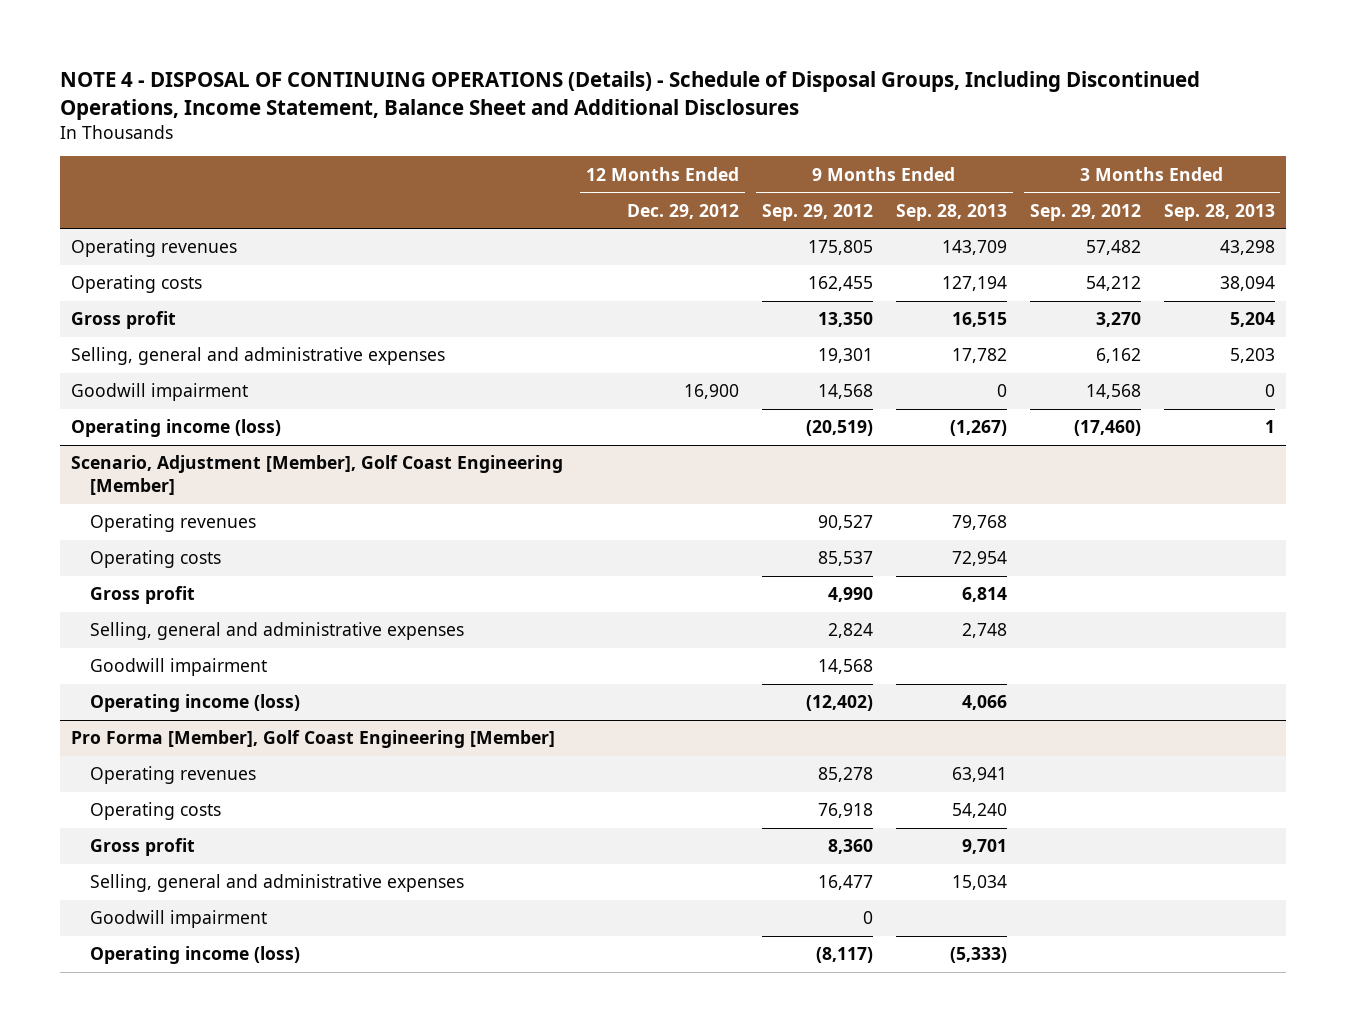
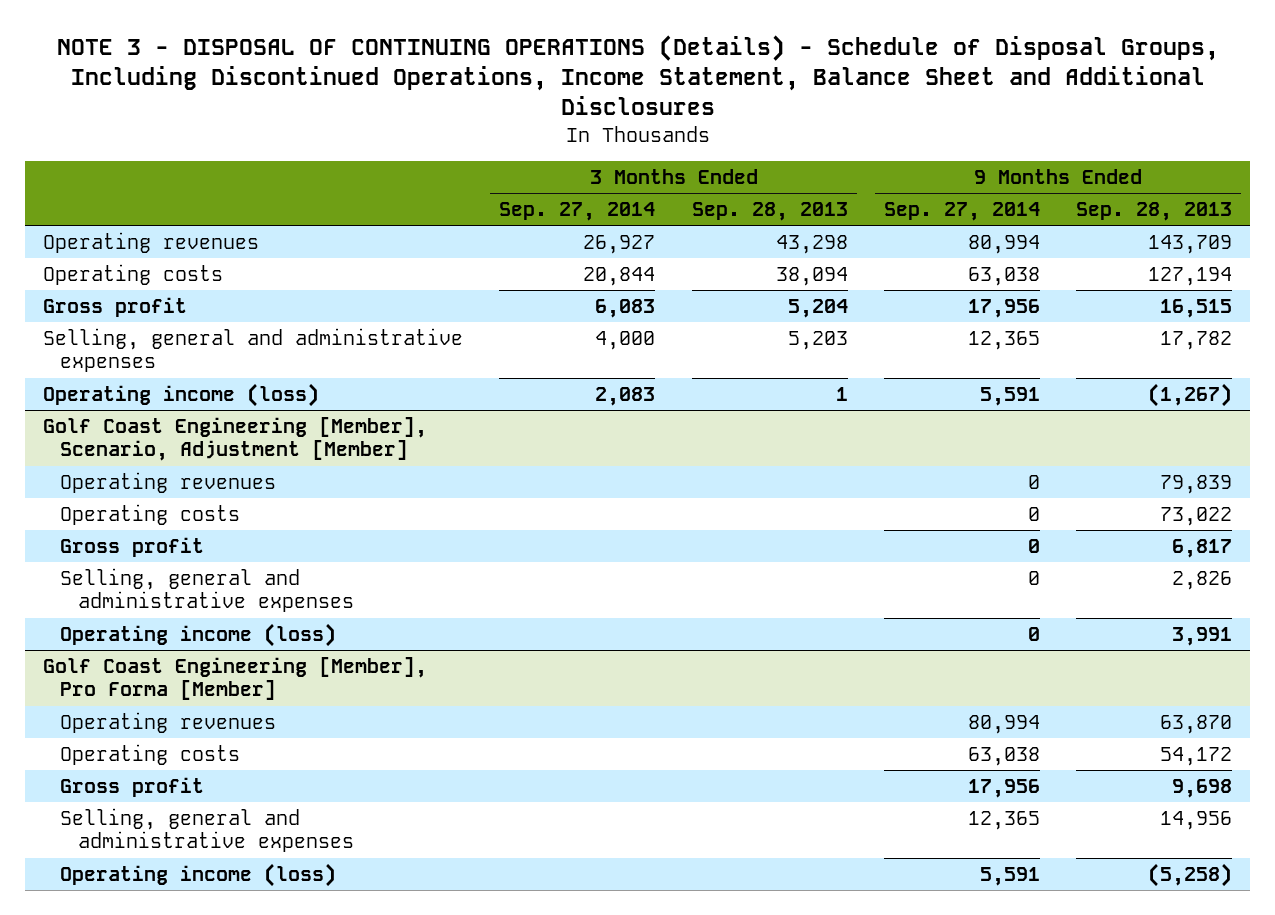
- NOTE 4 - DISPOSAL OF CONTINUING OPERATIONS (Details) - Schedule of Disposal Groups, Including Discontinued Operations, Income Statement, Balance Sheet and Additional Disclosures
+ NOTE 3 - DISPOSAL OF CONTINUING OPERATIONS (Details) - Schedule of Disposal Groups, Including Discontinued Operations, Income Statement, Balance Sheet and Additional Disclosures
- | 12 Months Ended Dec. 29, 2012 | 9 Months Ended Sep. 29, 2012 | 9 Months Ended Sep. 28, 2013 | 3 Months Ended Sep. 29, 2012 | 3 Months Ended Sep. 28, 2013
+ | 3 Months Ended Sep. 27, 2014 | 3 Months Ended Sep. 28, 2013 | 9 Months Ended Sep. 27, 2014 | 9 Months Ended Sep. 28, 2013
- Goodwill impairment | 16,900 | 14,568 | 0 | 14,568 | 0
- Scenario, Adjustment [Member], Golf Coast Engineering [Member]
- Operating revenues | | 90,527 | 79,768 | |
- Operating costs | | 85,537 | 72,954 | |
- Gross profit | | 4,990 | 6,814 | |
- Selling, general and administrative expenses | | 2,824 | 2,748 | |
- Goodwill impairment | | 14,568 | | |
- Operating income (loss) | | (12,402) | 4,066 | |
- Pro Forma [Member], Golf Coast Engineering [Member]
- Operating revenues | | 85,278 | 63,941 | |
- Operating costs | | 76,918 | 54,240 | |
- Gross profit | | 8,360 | 9,701 | |
- Selling, general and administrative expenses | | 16,477 | 15,034 | |
- Goodwill impairment | | 0 | | |
- Operating income (loss) | | (8,117) | (5,333) | |
+ Golf Coast Engineering [Member], Scenario, Adjustment [Member]
+ Operating revenues | | | 0 | 79,839
+ Operating costs | | | 0 | 73,022
+ Gross profit | | | 0 | 6,817
+ Selling, general and administrative expenses | | | 0 | 2,826
+ Operating income (loss) | | | 0 | 3,991
+ Golf Coast Engineering [Member], Pro Forma [Member]
+ Operating revenues | | | 80,994 | 63,870
+ Operating costs | | | 63,038 | 54,172
+ Gross profit | | | 17,956 | 9,698
+ Selling, general and administrative expenses | | | 12,365 | 14,956
+ Operating income (loss) | | | 5,591 | (5,258)

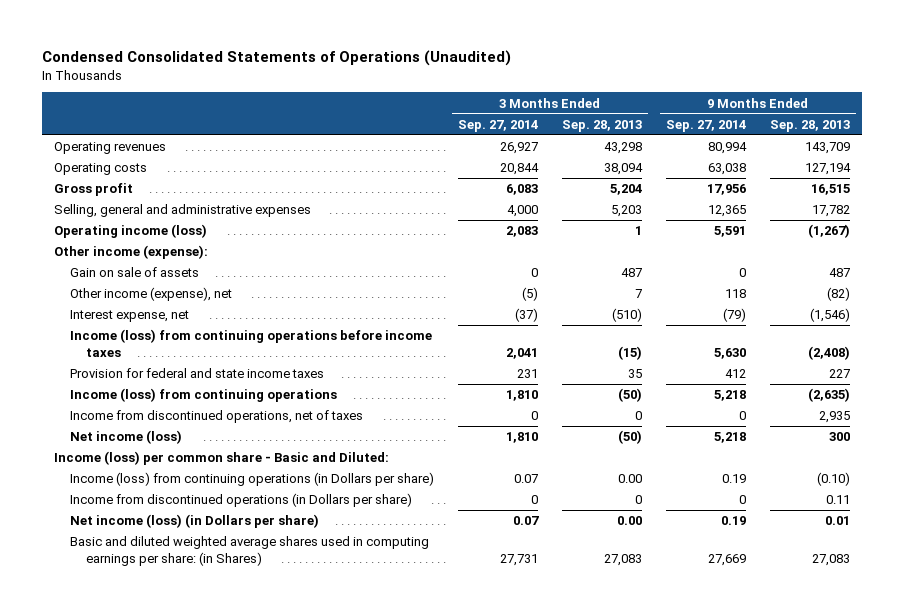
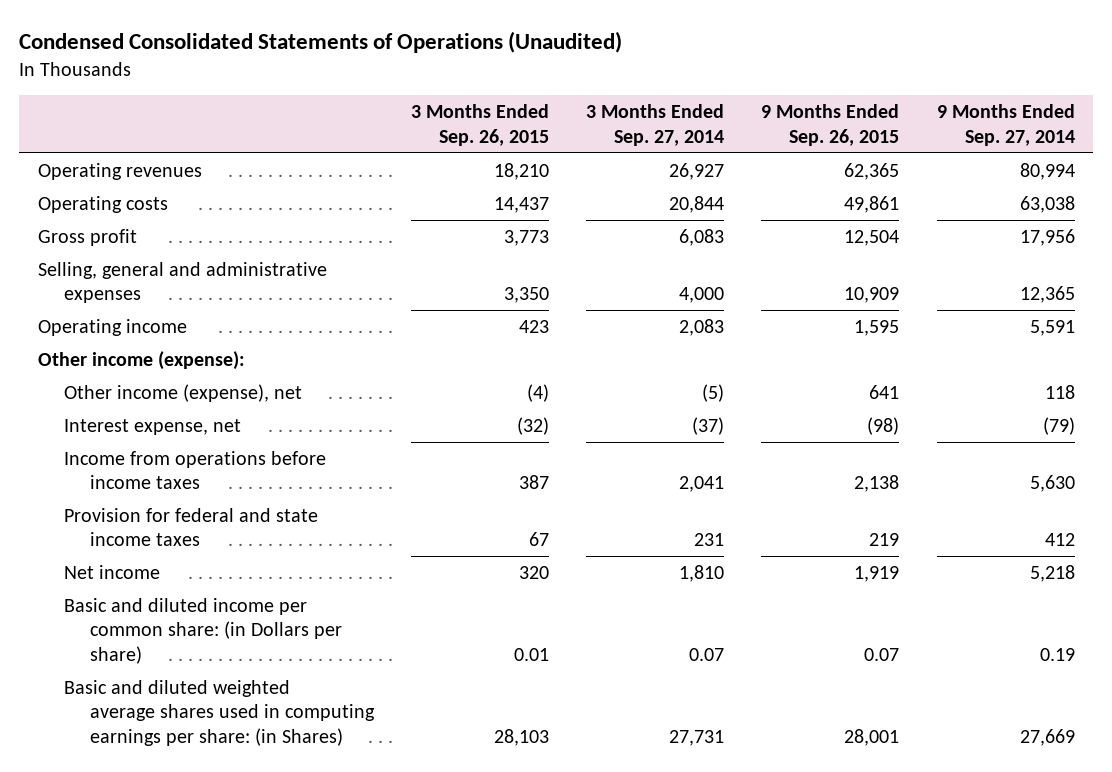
- | 3 Months Ended Sep. 27, 2014 | 3 Months Ended Sep. 28, 2013 | 9 Months Ended Sep. 27, 2014 | 9 Months Ended Sep. 28, 2013
+ | 3 Months Ended Sep. 26, 2015 | 3 Months Ended Sep. 27, 2014 | 9 Months Ended Sep. 26, 2015 | 9 Months Ended Sep. 27, 2014
- Operating income (loss) | 2,083 | 1 | 5,591 | (1,267)
+ Operating income | 423 | 2,083 | 1,595 | 5,591
- Gain on sale of assets | 0 | 487 | 0 | 487
- Income (loss) from continuing operations before income taxes | 2,041 | (15) | 5,630 | (2,408)
+ Income from operations before income taxes | 387 | 2,041 | 2,138 | 5,630
- Income (loss) from continuing operations | 1,810 | (50) | 5,218 | (2,635)
- Income from discontinued operations, net of taxes | 0 | 0 | 0 | 2,935
- Net income (loss) | 1,810 | (50) | 5,218 | 300
- Income (loss) per common share - Basic and Diluted:
- Income (loss) from continuing operations (in Dollars per share) | 0.07 | 0.00 | 0.19 | (0.10)
- Income from discontinued operations (in Dollars per share) | 0 | 0 | 0 | 0.11
- Net income (loss) (in Dollars per share) | 0.07 | 0.00 | 0.19 | 0.01
+ Net income | 320 | 1,810 | 1,919 | 5,218
+ Basic and diluted income per common share: (in Dollars per share) | 0.01 | 0.07 | 0.07 | 0.19

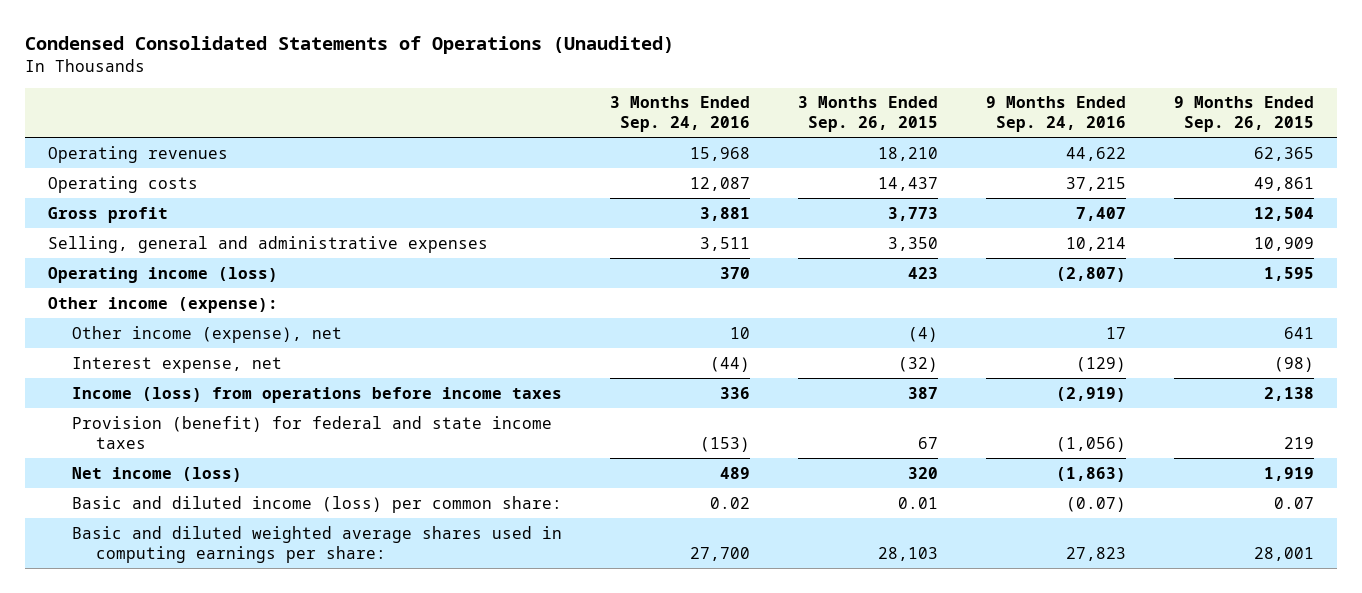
- | 3 Months Ended Sep. 26, 2015 | 3 Months Ended Sep. 27, 2014 | 9 Months Ended Sep. 26, 2015 | 9 Months Ended Sep. 27, 2014
+ | 3 Months Ended Sep. 24, 2016 | 3 Months Ended Sep. 26, 2015 | 9 Months Ended Sep. 24, 2016 | 9 Months Ended Sep. 26, 2015
- Operating income | 423 | 2,083 | 1,595 | 5,591
+ Operating income (loss) | 370 | 423 | (2,807) | 1,595
- Income from operations before income taxes | 387 | 2,041 | 2,138 | 5,630
- Provision for federal and state income taxes | 67 | 231 | 219 | 412
- Net income | 320 | 1,810 | 1,919 | 5,218
- Basic and diluted income per common share: (in Dollars per share) | 0.01 | 0.07 | 0.07 | 0.19
- Basic and diluted weighted average shares used in computing earnings per share: (in Shares) | 28,103 | 27,731 | 28,001 | 27,669
+ Income (loss) from operations before income taxes | 336 | 387 | (2,919) | 2,138
+ Provision (benefit) for federal and state income taxes | (153) | 67 | (1,056) | 219
+ Net income (loss) | 489 | 320 | (1,863) | 1,919
+ Basic and diluted income (loss) per common share: | 0.02 | 0.01 | (0.07) | 0.07
+ Basic and diluted weighted average shares used in computing earnings per share: | 27,700 | 28,103 | 27,823 | 28,001

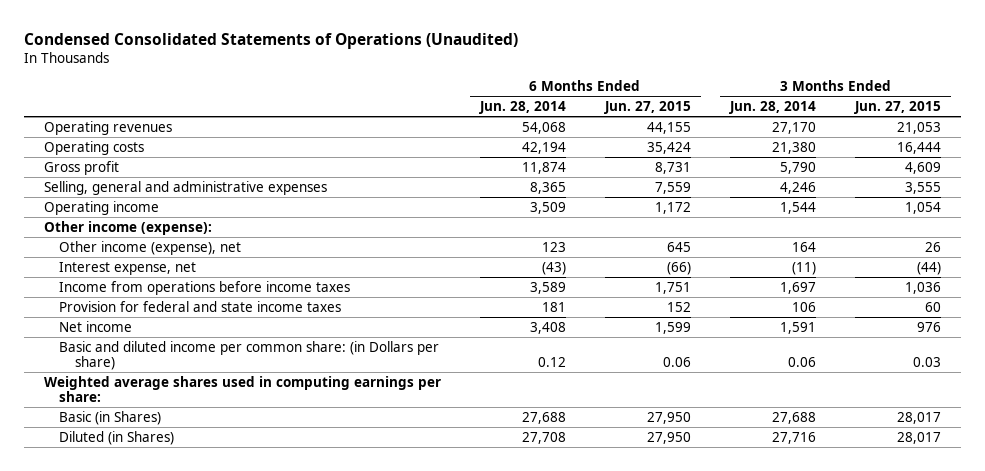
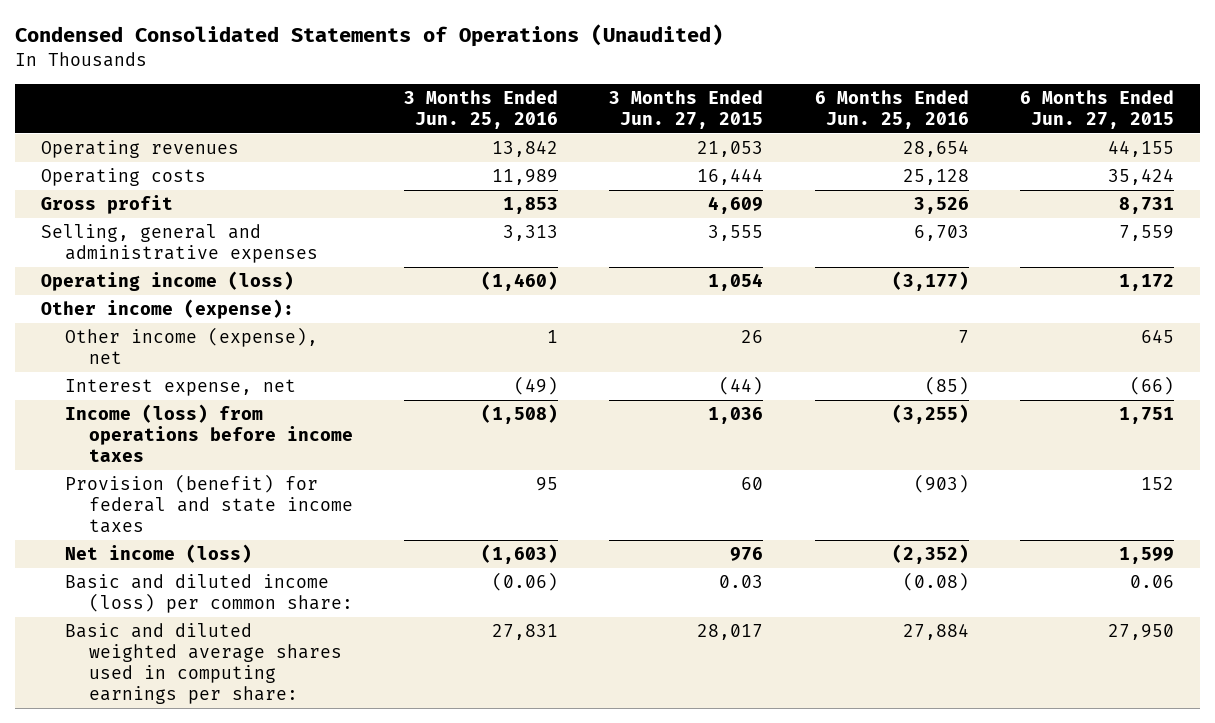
- | 6 Months Ended Jun. 28, 2014 | 6 Months Ended Jun. 27, 2015 | 3 Months Ended Jun. 28, 2014 | 3 Months Ended Jun. 27, 2015
+ | 3 Months Ended Jun. 25, 2016 | 3 Months Ended Jun. 27, 2015 | 6 Months Ended Jun. 25, 2016 | 6 Months Ended Jun. 27, 2015
- Operating income | 3,509 | 1,172 | 1,544 | 1,054
+ Operating income (loss) | (1,460) | 1,054 | (3,177) | 1,172
- Income from operations before income taxes | 3,589 | 1,751 | 1,697 | 1,036
- Provision for federal and state income taxes | 181 | 152 | 106 | 60
- Net income | 3,408 | 1,599 | 1,591 | 976
- Basic and diluted income per common share: (in Dollars per share) | 0.12 | 0.06 | 0.06 | 0.03
- Weighted average shares used in computing earnings per share:
- Basic (in Shares) | 27,688 | 27,950 | 27,688 | 28,017
- Diluted (in Shares) | 27,708 | 27,950 | 27,716 | 28,017
+ Income (loss) from operations before income taxes | (1,508) | 1,036 | (3,255) | 1,751
+ Provision (benefit) for federal and state income taxes | 95 | 60 | (903) | 152
+ Net income (loss) | (1,603) | 976 | (2,352) | 1,599
+ Basic and diluted income (loss) per common share: | (0.06) | 0.03 | (0.08) | 0.06
+ Basic and diluted weighted average shares used in computing earnings per share: | 27,831 | 28,017 | 27,884 | 27,950

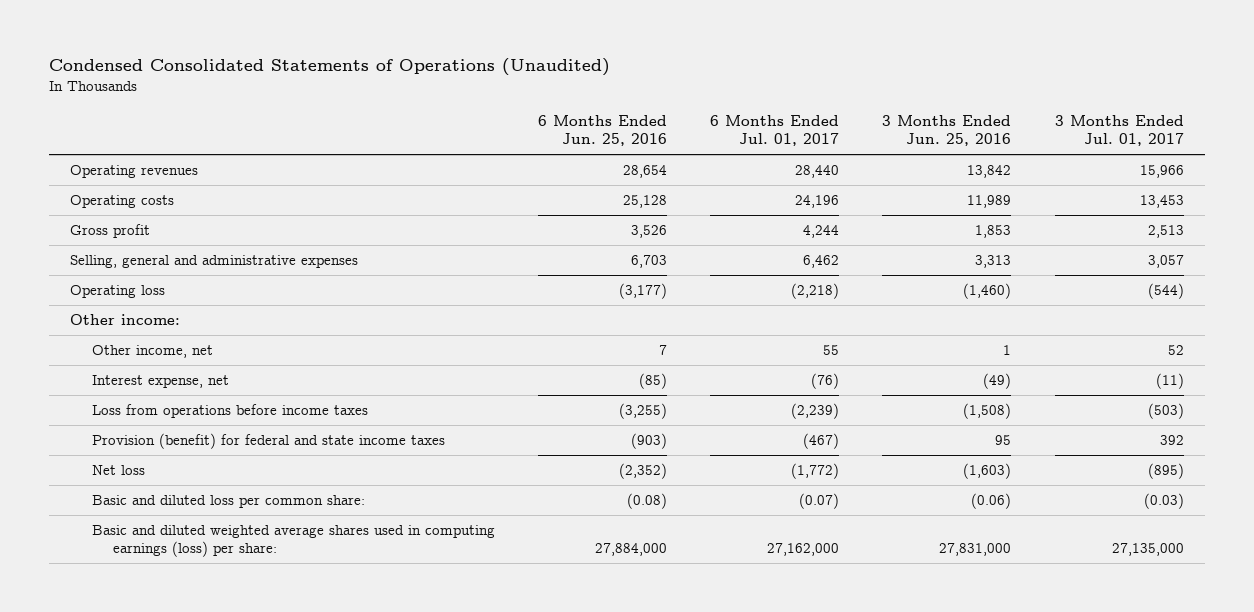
- | 3 Months Ended Jun. 25, 2016 | 3 Months Ended Jun. 27, 2015 | 6 Months Ended Jun. 25, 2016 | 6 Months Ended Jun. 27, 2015
+ | 6 Months Ended Jun. 25, 2016 | 6 Months Ended Jul. 01, 2017 | 3 Months Ended Jun. 25, 2016 | 3 Months Ended Jul. 01, 2017
- Operating income (loss) | (1,460) | 1,054 | (3,177) | 1,172
- Other income (expense):
- Other income (expense), net | 1 | 26 | 7 | 645
+ Operating loss | (3,177) | (2,218) | (1,460) | (544)
+ Other income:
+ Other income, net | 7 | 55 | 1 | 52
- Income (loss) from operations before income taxes | (1,508) | 1,036 | (3,255) | 1,751
+ Loss from operations before income taxes | (3,255) | (2,239) | (1,508) | (503)
- Net income (loss) | (1,603) | 976 | (2,352) | 1,599
- Basic and diluted income (loss) per common share: | (0.06) | 0.03 | (0.08) | 0.06
- Basic and diluted weighted average shares used in computing earnings per share: | 27,831 | 28,017 | 27,884 | 27,950
+ Net loss | (2,352) | (1,772) | (1,603) | (895)
+ Basic and diluted loss per common share: | (0.08) | (0.07) | (0.06) | (0.03)
+ Basic and diluted weighted average shares used in computing earnings (loss) per share: | 27,884,000 | 27,162,000 | 27,831,000 | 27,135,000

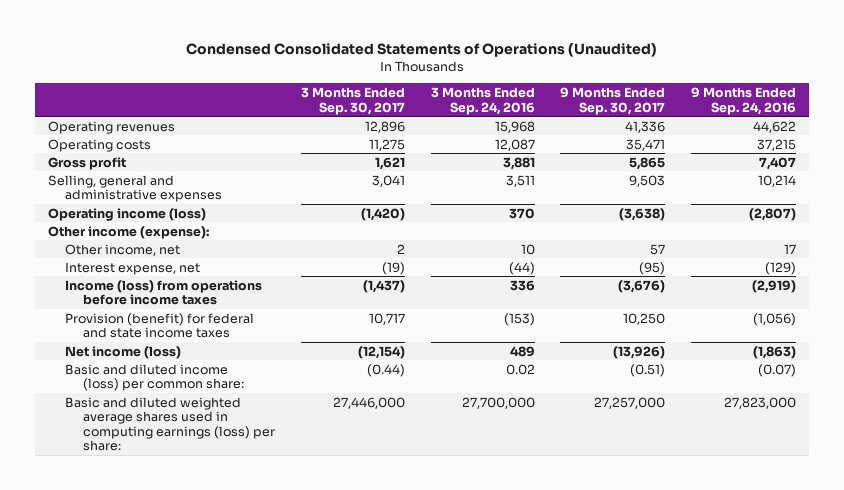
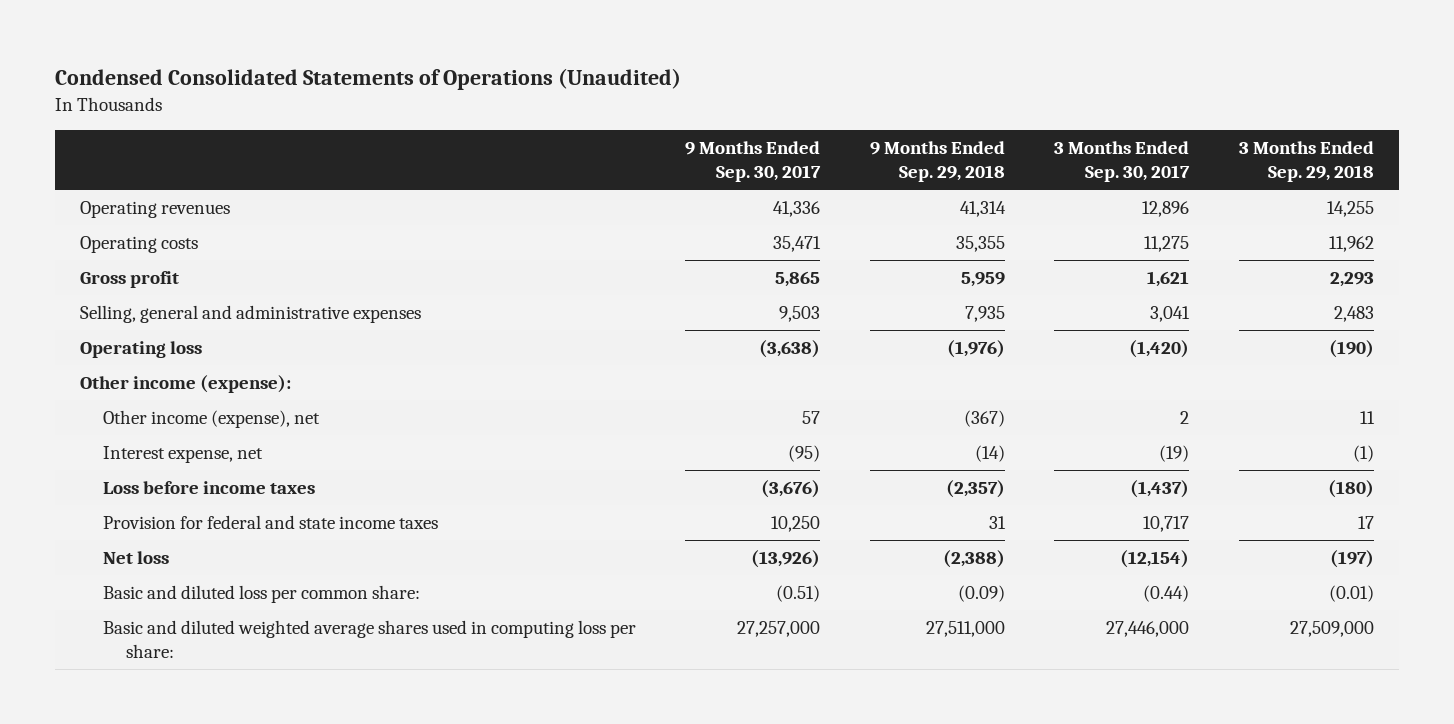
- | 3 Months Ended Sep. 30, 2017 | 3 Months Ended Sep. 24, 2016 | 9 Months Ended Sep. 30, 2017 | 9 Months Ended Sep. 24, 2016
+ | 9 Months Ended Sep. 30, 2017 | 9 Months Ended Sep. 29, 2018 | 3 Months Ended Sep. 30, 2017 | 3 Months Ended Sep. 29, 2018
- Operating income (loss) | (1,420) | 370 | (3,638) | (2,807)
+ Operating loss | (3,638) | (1,976) | (1,420) | (190)
- Other income, net | 2 | 10 | 57 | 17
+ Other income (expense), net | 57 | (367) | 2 | 11
- Income (loss) from operations before income taxes | (1,437) | 336 | (3,676) | (2,919)
- Provision (benefit) for federal and state income taxes | 10,717 | (153) | 10,250 | (1,056)
- Net income (loss) | (12,154) | 489 | (13,926) | (1,863)
- Basic and diluted income (loss) per common share: | (0.44) | 0.02 | (0.51) | (0.07)
- Basic and diluted weighted average shares used in computing earnings (loss) per share: | 27,446,000 | 27,700,000 | 27,257,000 | 27,823,000
+ Loss before income taxes | (3,676) | (2,357) | (1,437) | (180)
+ Provision for federal and state income taxes | 10,250 | 31 | 10,717 | 17
+ Net loss | (13,926) | (2,388) | (12,154) | (197)
+ Basic and diluted loss per common share: | (0.51) | (0.09) | (0.44) | (0.01)
+ Basic and diluted weighted average shares used in computing loss per share: | 27,257,000 | 27,511,000 | 27,446,000 | 27,509,000

